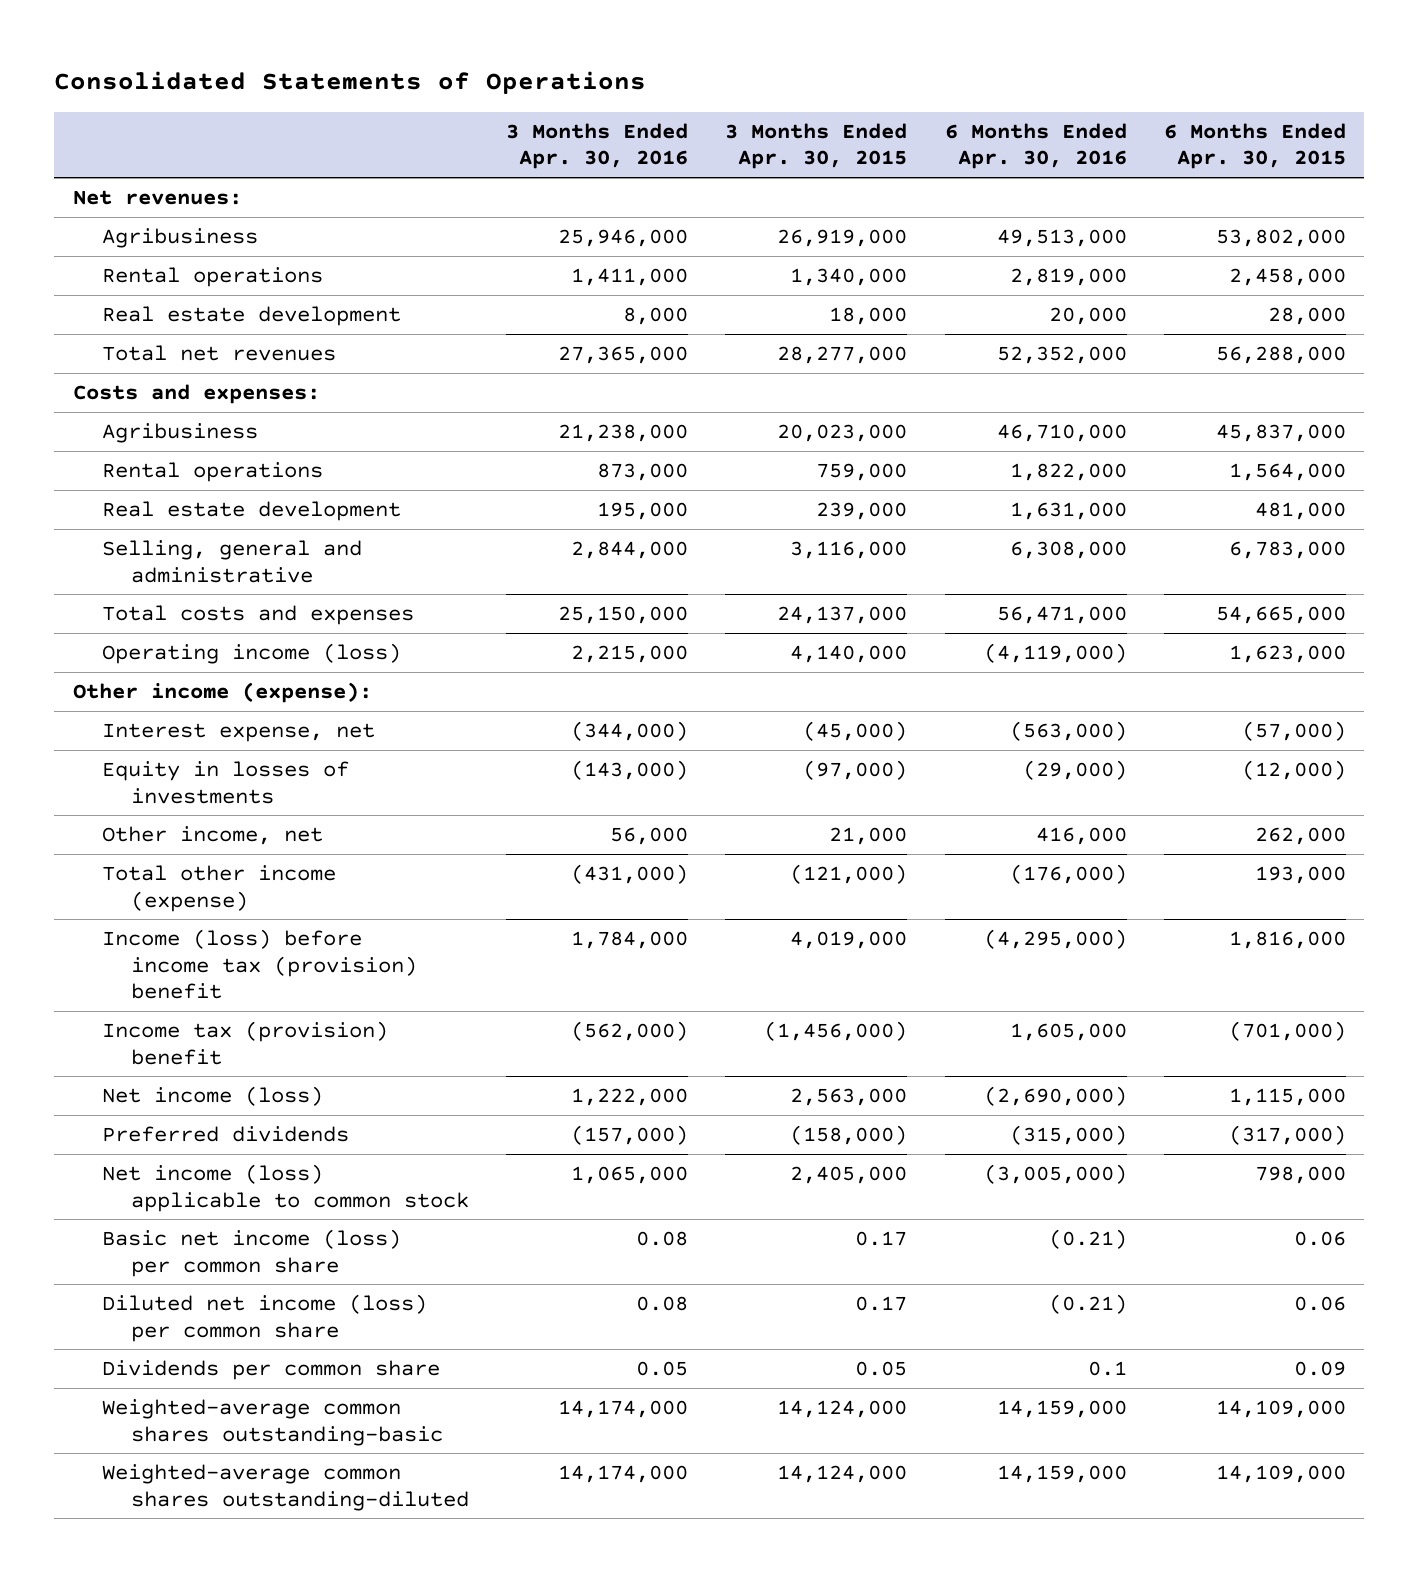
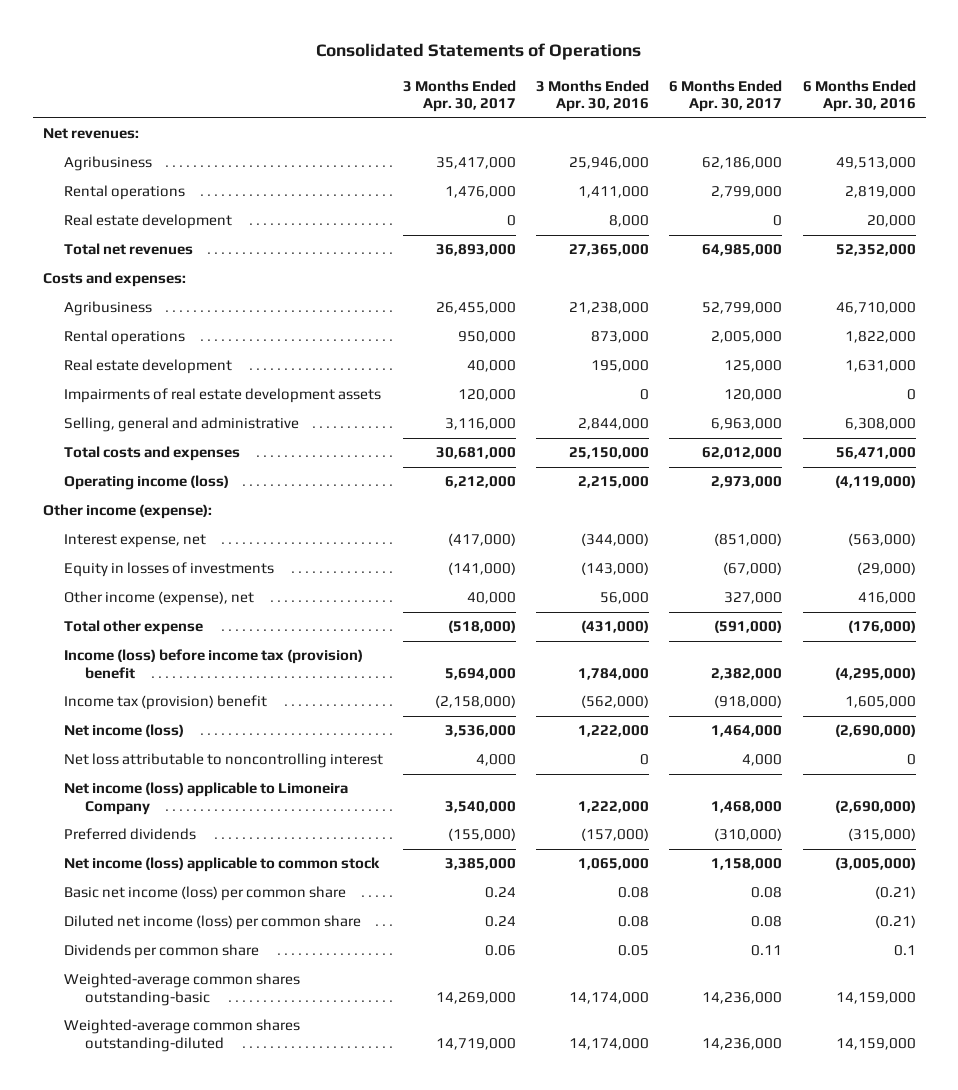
- | 3 Months Ended Apr. 30, 2016 | 3 Months Ended Apr. 30, 2015 | 6 Months Ended Apr. 30, 2016 | 6 Months Ended Apr. 30, 2015
+ | 3 Months Ended Apr. 30, 2017 | 3 Months Ended Apr. 30, 2016 | 6 Months Ended Apr. 30, 2017 | 6 Months Ended Apr. 30, 2016
+ Impairments of real estate development assets | 120,000 | 0 | 120,000 | 0
- Other income, net | 56,000 | 21,000 | 416,000 | 262,000
- Total other income (expense) | (431,000) | (121,000) | (176,000) | 193,000
+ Other income (expense), net | 40,000 | 56,000 | 327,000 | 416,000
+ Total other expense | (518,000) | (431,000) | (591,000) | (176,000)
+ Net loss attributable to noncontrolling interest | 4,000 | 0 | 4,000 | 0
+ Net income (loss) applicable to Limoneira Company | 3,540,000 | 1,222,000 | 1,468,000 | (2,690,000)

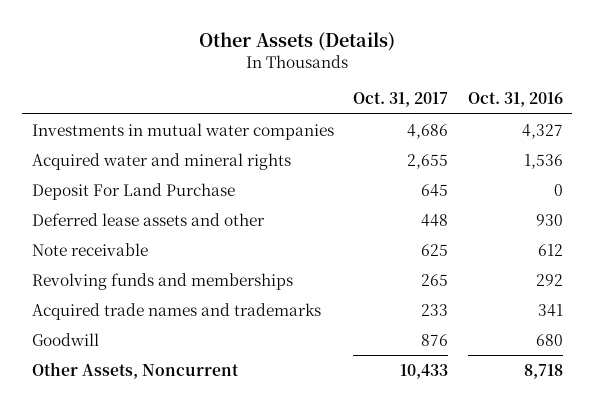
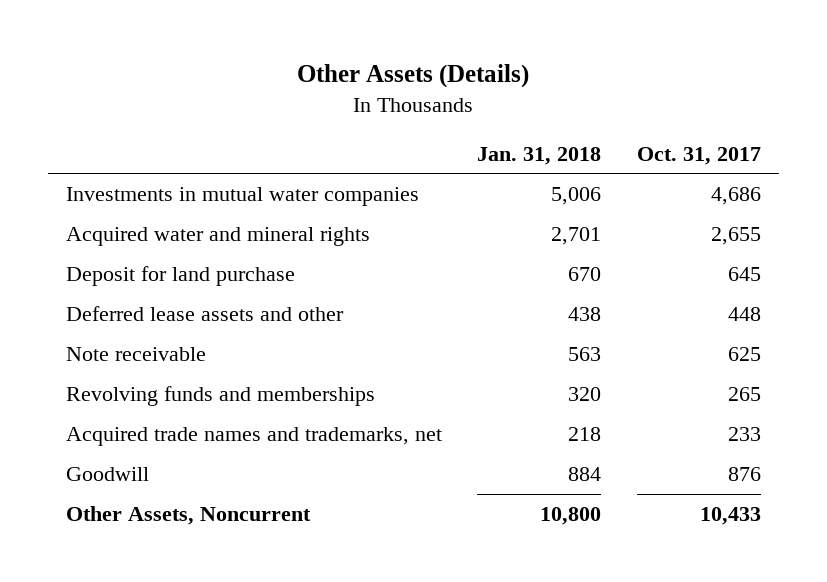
- | Oct. 31, 2017 | Oct. 31, 2016
+ | Jan. 31, 2018 | Oct. 31, 2017
- Deposit For Land Purchase | 645 | 0
+ Deposit for land purchase | 670 | 645
- Acquired trade names and trademarks | 233 | 341
+ Acquired trade names and trademarks, net | 218 | 233

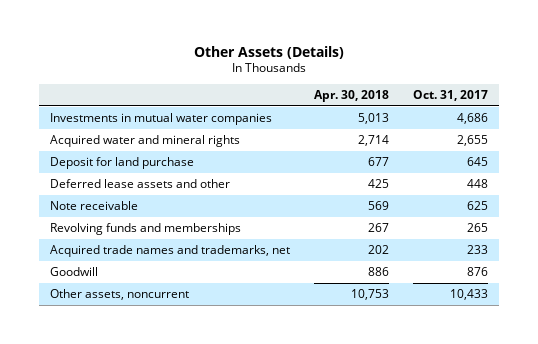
- | Jan. 31, 2018 | Oct. 31, 2017
+ | Apr. 30, 2018 | Oct. 31, 2017
- Other Assets, Noncurrent | 10,800 | 10,433
+ Other assets, noncurrent | 10,753 | 10,433

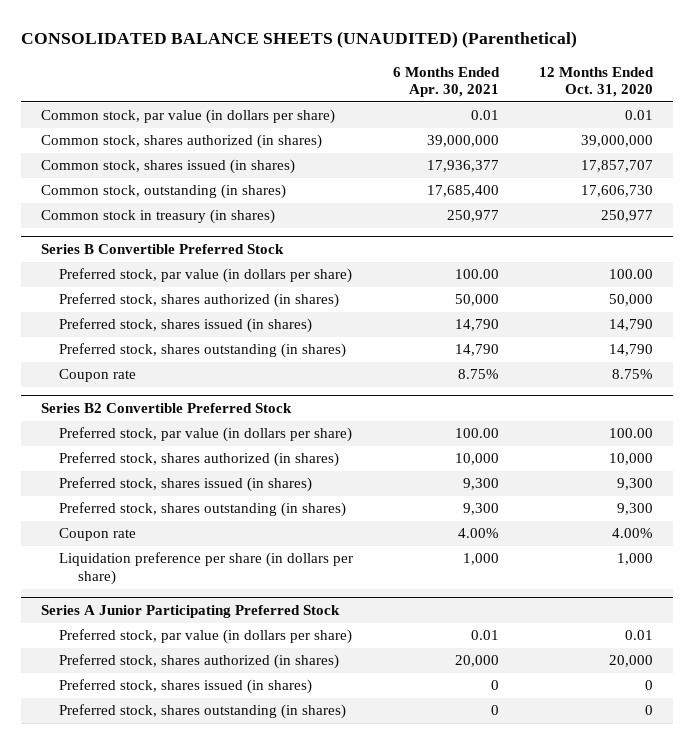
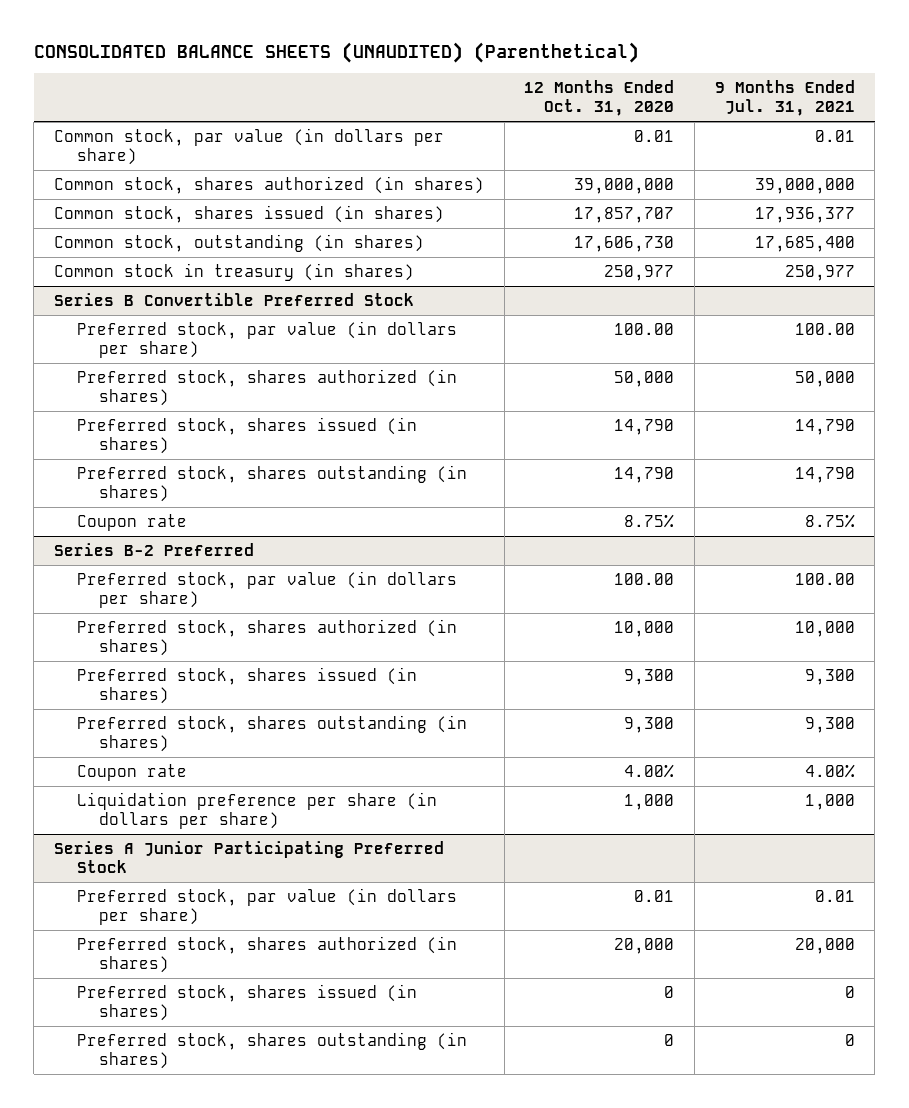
- | 6 Months Ended Apr. 30, 2021 | 12 Months Ended Oct. 31, 2020
+ | 12 Months Ended Oct. 31, 2020 | 9 Months Ended Jul. 31, 2021
- Series B2 Convertible Preferred Stock
+ Series B-2 Preferred

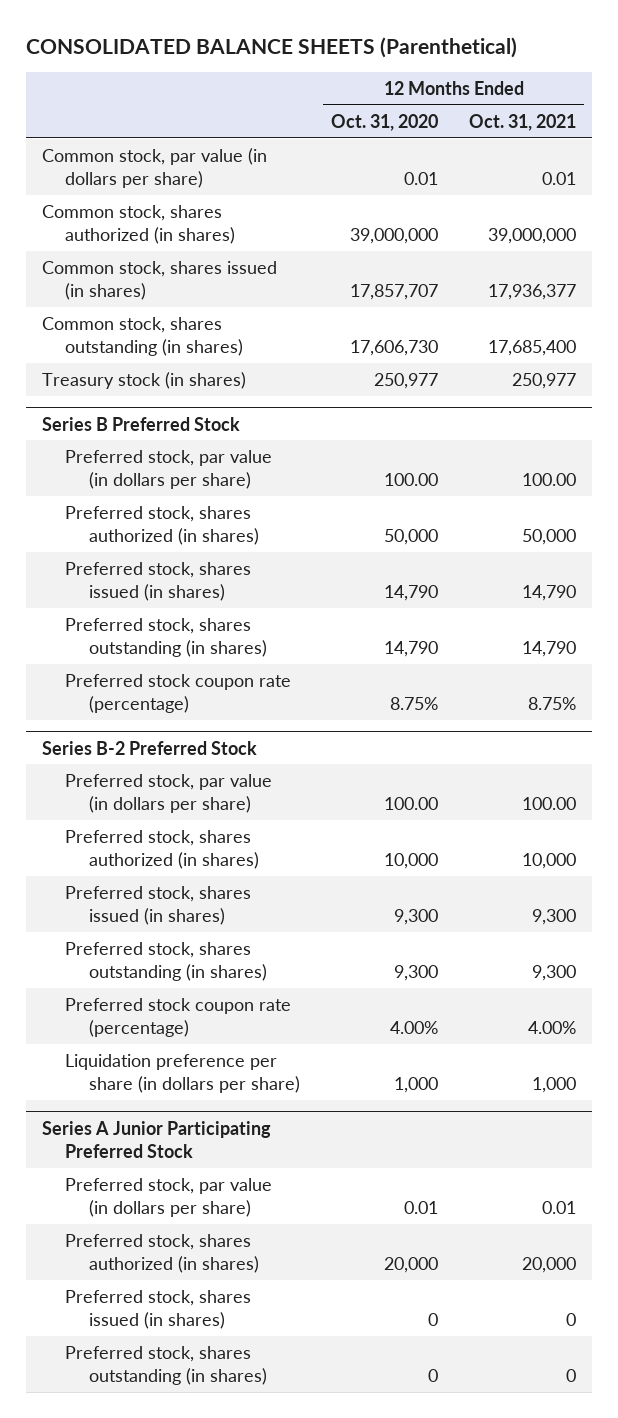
- CONSOLIDATED BALANCE SHEETS (UNAUDITED) (Parenthetical)
+ CONSOLIDATED BALANCE SHEETS (Parenthetical)
- | 12 Months Ended Oct. 31, 2020 | 9 Months Ended Jul. 31, 2021
+ | 12 Months Ended Oct. 31, 2020 | 12 Months Ended Oct. 31, 2021
- Common stock, outstanding (in shares) | 17,606,730 | 17,685,400
- Common stock in treasury (in shares) | 250,977 | 250,977
- Series B Convertible Preferred Stock
+ Common stock, shares outstanding (in shares) | 17,606,730 | 17,685,400
+ Treasury stock (in shares) | 250,977 | 250,977
+ Series B Preferred Stock
- Coupon rate | 8.75% | 8.75%
- Series B-2 Preferred
+ Preferred stock coupon rate (percentage) | 8.75% | 8.75%
+ Series B-2 Preferred Stock
- Coupon rate | 4.00% | 4.00%
+ Preferred stock coupon rate (percentage) | 4.00% | 4.00%

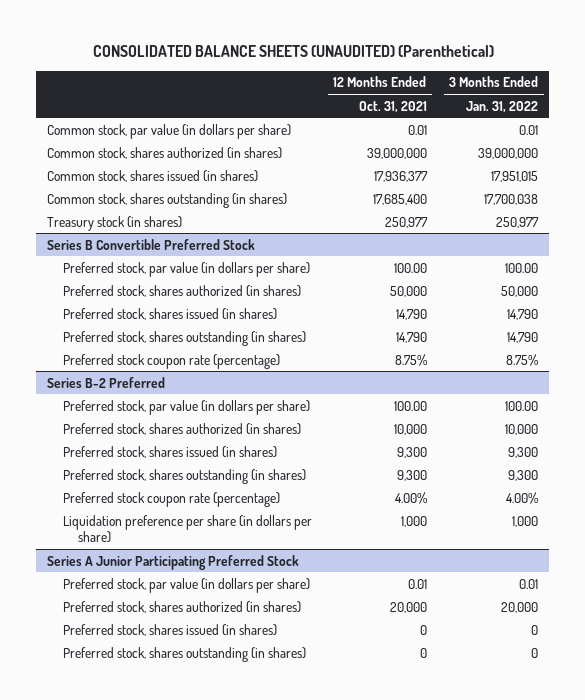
- CONSOLIDATED BALANCE SHEETS (Parenthetical)
+ CONSOLIDATED BALANCE SHEETS (UNAUDITED) (Parenthetical)
- | 12 Months Ended Oct. 31, 2020 | 12 Months Ended Oct. 31, 2021
+ | 12 Months Ended Oct. 31, 2021 | 3 Months Ended Jan. 31, 2022
- Series B Preferred Stock
+ Series B Convertible Preferred Stock
- Series B-2 Preferred Stock
+ Series B-2 Preferred

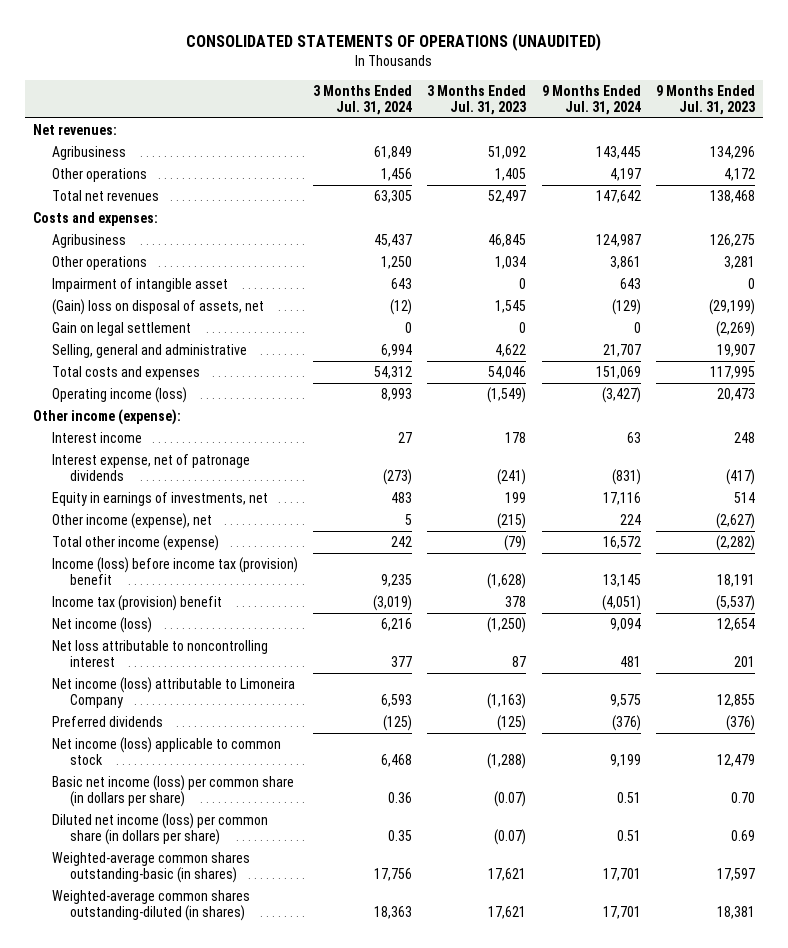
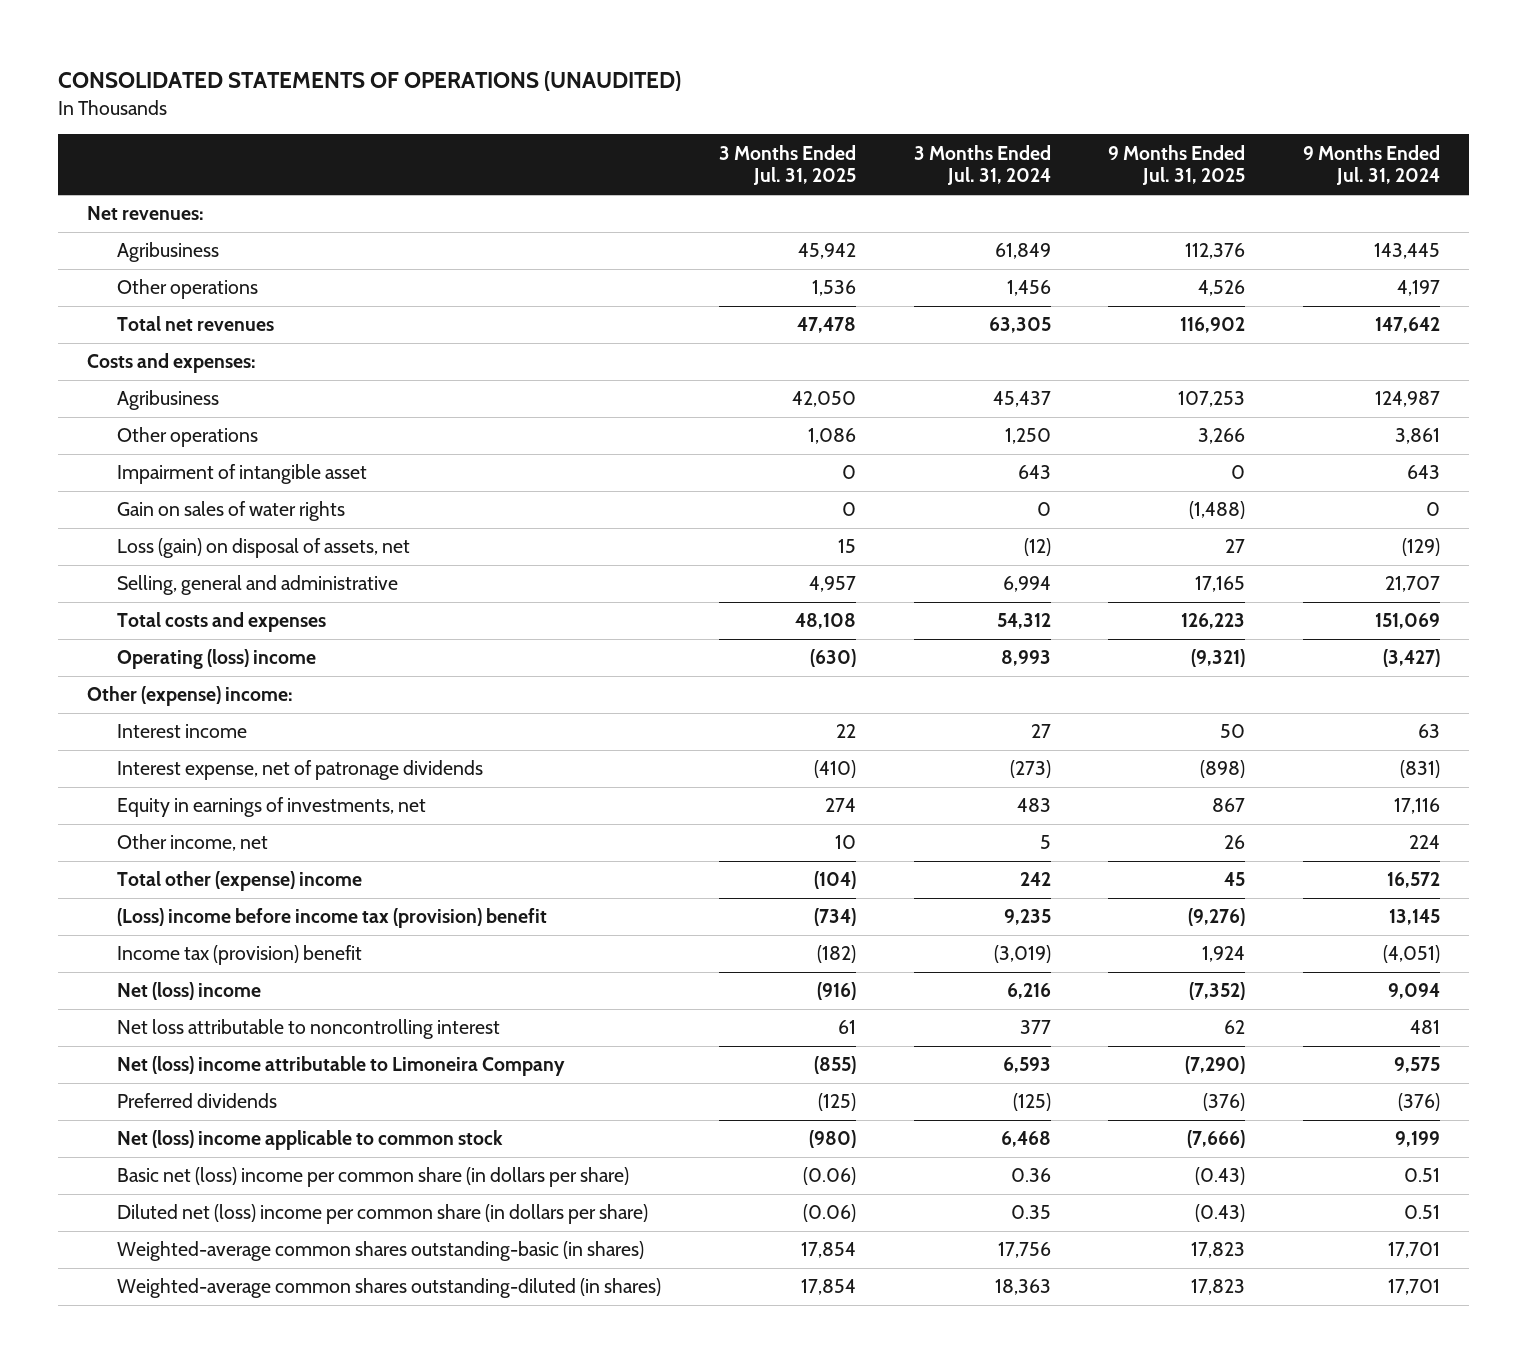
- | 3 Months Ended Jul. 31, 2024 | 3 Months Ended Jul. 31, 2023 | 9 Months Ended Jul. 31, 2024 | 9 Months Ended Jul. 31, 2023
+ | 3 Months Ended Jul. 31, 2025 | 3 Months Ended Jul. 31, 2024 | 9 Months Ended Jul. 31, 2025 | 9 Months Ended Jul. 31, 2024
- (Gain) loss on disposal of assets, net | (12) | 1,545 | (129) | (29,199)
- Gain on legal settlement | 0 | 0 | 0 | (2,269)
+ Gain on sales of water rights | 0 | 0 | (1,488) | 0
+ Loss (gain) on disposal of assets, net | 15 | (12) | 27 | (129)
- Operating income (loss) | 8,993 | (1,549) | (3,427) | 20,473
- Other income (expense):
+ Operating (loss) income | (630) | 8,993 | (9,321) | (3,427)
+ Other (expense) income:
- Other income (expense), net | 5 | (215) | 224 | (2,627)
- Total other income (expense) | 242 | (79) | 16,572 | (2,282)
- Income (loss) before income tax (provision) benefit | 9,235 | (1,628) | 13,145 | 18,191
+ Other income, net | 10 | 5 | 26 | 224
+ Total other (expense) income | (104) | 242 | 45 | 16,572
+ (Loss) income before income tax (provision) benefit | (734) | 9,235 | (9,276) | 13,145
- Net income (loss) | 6,216 | (1,250) | 9,094 | 12,654
+ Net (loss) income | (916) | 6,216 | (7,352) | 9,094
- Net income (loss) attributable to Limoneira Company | 6,593 | (1,163) | 9,575 | 12,855
+ Net (loss) income attributable to Limoneira Company | (855) | 6,593 | (7,290) | 9,575
- Net income (loss) applicable to common stock | 6,468 | (1,288) | 9,199 | 12,479
- Basic net income (loss) per common share (in dollars per share) | 0.36 | (0.07) | 0.51 | 0.70
- Diluted net income (loss) per common share (in dollars per share) | 0.35 | (0.07) | 0.51 | 0.69
+ Net (loss) income applicable to common stock | (980) | 6,468 | (7,666) | 9,199
+ Basic net (loss) income per common share (in dollars per share) | (0.06) | 0.36 | (0.43) | 0.51
+ Diluted net (loss) income per common share (in dollars per share) | (0.06) | 0.35 | (0.43) | 0.51

